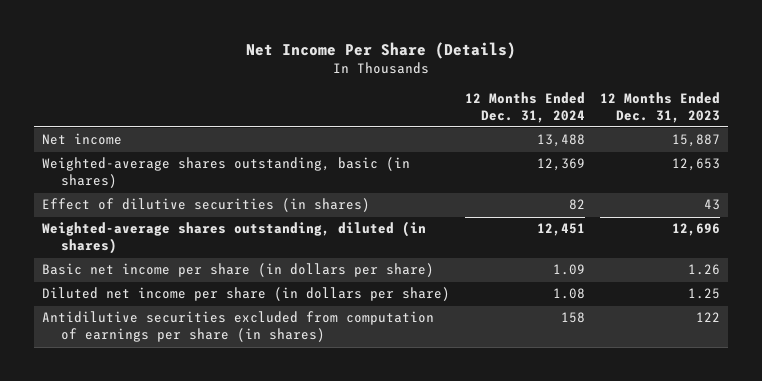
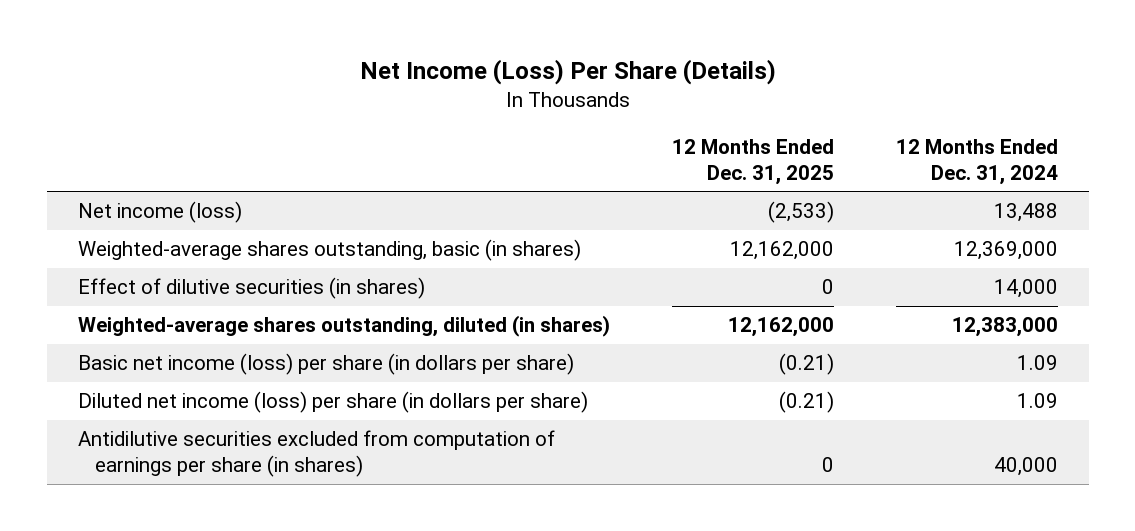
- Net Income Per Share (Details)
+ Net Income (Loss) Per Share (Details)
- | 12 Months Ended Dec. 31, 2024 | 12 Months Ended Dec. 31, 2023
+ | 12 Months Ended Dec. 31, 2025 | 12 Months Ended Dec. 31, 2024
- Net income | 13,488 | 15,887
- Weighted-average shares outstanding, basic (in shares) | 12,369 | 12,653
- Effect of dilutive securities (in shares) | 82 | 43
- Weighted-average shares outstanding, diluted (in shares) | 12,451 | 12,696
- Basic net income per share (in dollars per share) | 1.09 | 1.26
- Diluted net income per share (in dollars per share) | 1.08 | 1.25
- Antidilutive securities excluded from computation of earnings per share (in shares) | 158 | 122
+ Net income (loss) | (2,533) | 13,488
+ Weighted-average shares outstanding, basic (in shares) | 12,162,000 | 12,369,000
+ Effect of dilutive securities (in shares) | 0 | 14,000
+ Weighted-average shares outstanding, diluted (in shares) | 12,162,000 | 12,383,000
+ Basic net income (loss) per share (in dollars per share) | (0.21) | 1.09
+ Diluted net income (loss) per share (in dollars per share) | (0.21) | 1.09
+ Antidilutive securities excluded from computation of earnings per share (in shares) | 0 | 40,000

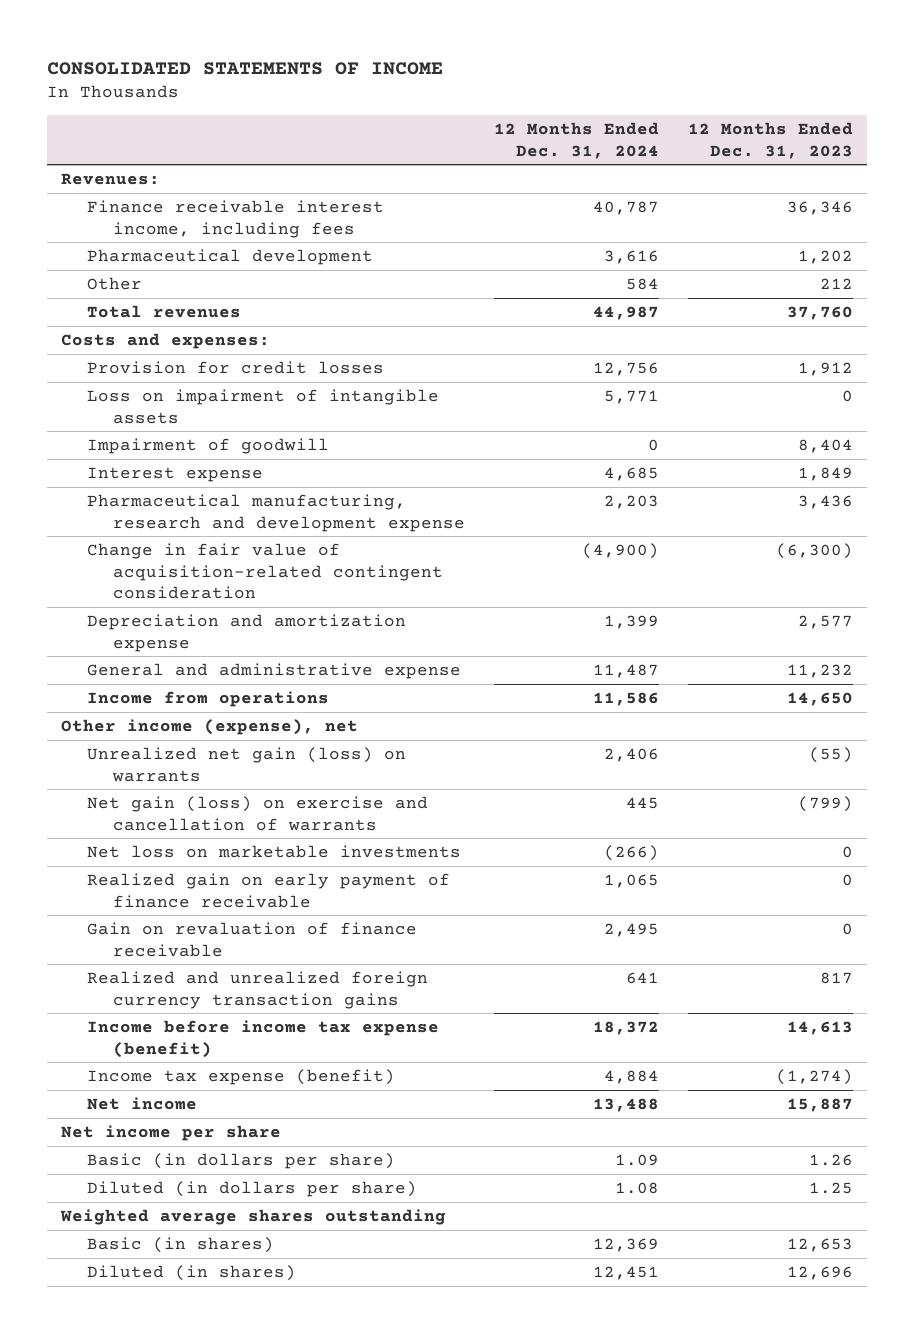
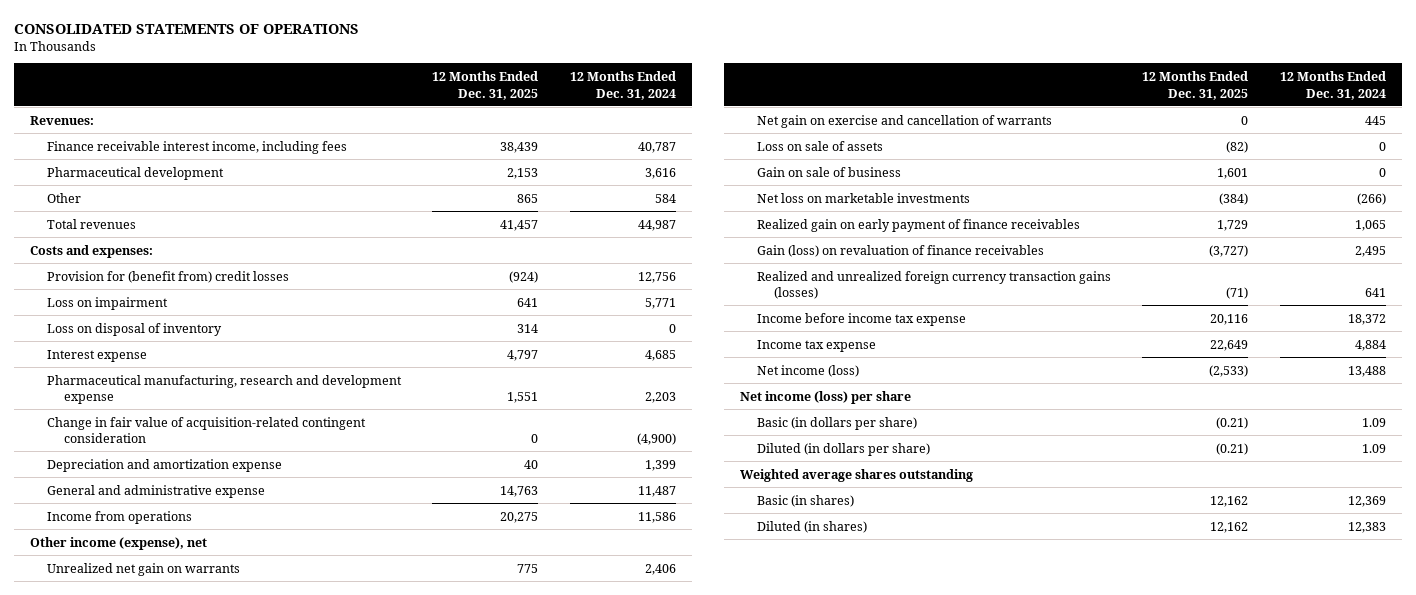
- CONSOLIDATED STATEMENTS OF INCOME
+ CONSOLIDATED STATEMENTS OF OPERATIONS
- | 12 Months Ended Dec. 31, 2024 | 12 Months Ended Dec. 31, 2023
+ | 12 Months Ended Dec. 31, 2025 | 12 Months Ended Dec. 31, 2024
- Provision for credit losses | 12,756 | 1,912
- Loss on impairment of intangible assets | 5,771 | 0
- Impairment of goodwill | 0 | 8,404
+ Provision for (benefit from) credit losses | (924) | 12,756
+ Loss on impairment | 641 | 5,771
+ Loss on disposal of inventory | 314 | 0
- Unrealized net gain (loss) on warrants | 2,406 | (55)
- Net gain (loss) on exercise and cancellation of warrants | 445 | (799)
+ Unrealized net gain on warrants | 775 | 2,406
+ Net gain on exercise and cancellation of warrants | 0 | 445
+ Loss on sale of assets | (82) | 0
+ Gain on sale of business | 1,601 | 0
- Realized gain on early payment of finance receivable | 1,065 | 0
- Gain on revaluation of finance receivable | 2,495 | 0
- Realized and unrealized foreign currency transaction gains | 641 | 817
- Income before income tax expense (benefit) | 18,372 | 14,613
- Income tax expense (benefit) | 4,884 | (1,274)
- Net income | 13,488 | 15,887
- Net income per share
+ Realized gain on early payment of finance receivables | 1,729 | 1,065
+ Gain (loss) on revaluation of finance receivables | (3,727) | 2,495
+ Realized and unrealized foreign currency transaction gains (losses) | (71) | 641
+ Income before income tax expense | 20,116 | 18,372
+ Income tax expense | 22,649 | 4,884
+ Net income (loss) | (2,533) | 13,488
+ Net income (loss) per share
- Diluted (in dollars per share) | 1.08 | 1.25
+ Diluted (in dollars per share) | (0.21) | 1.09
- Diluted (in shares) | 12,451 | 12,696
+ Diluted (in shares) | 12,162 | 12,383

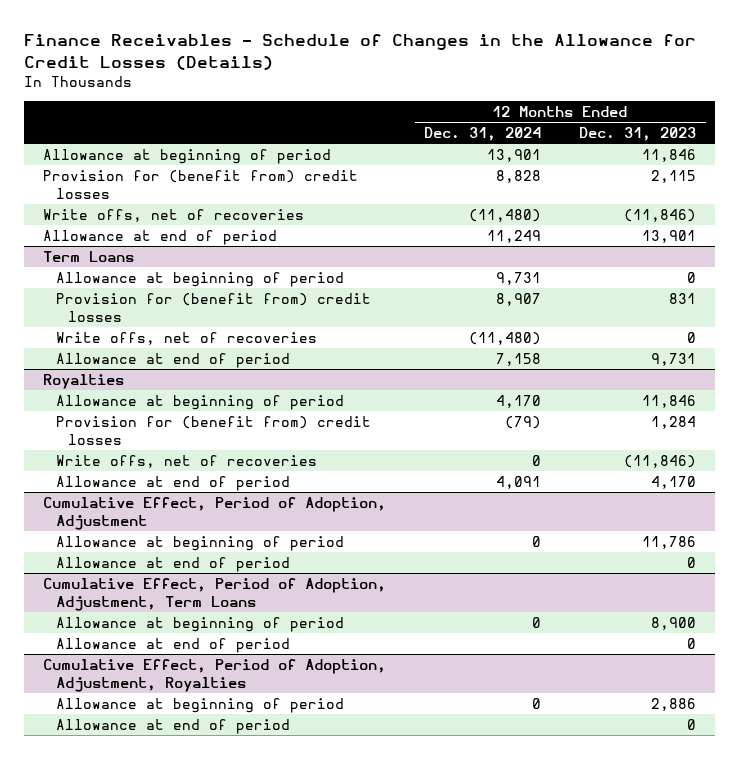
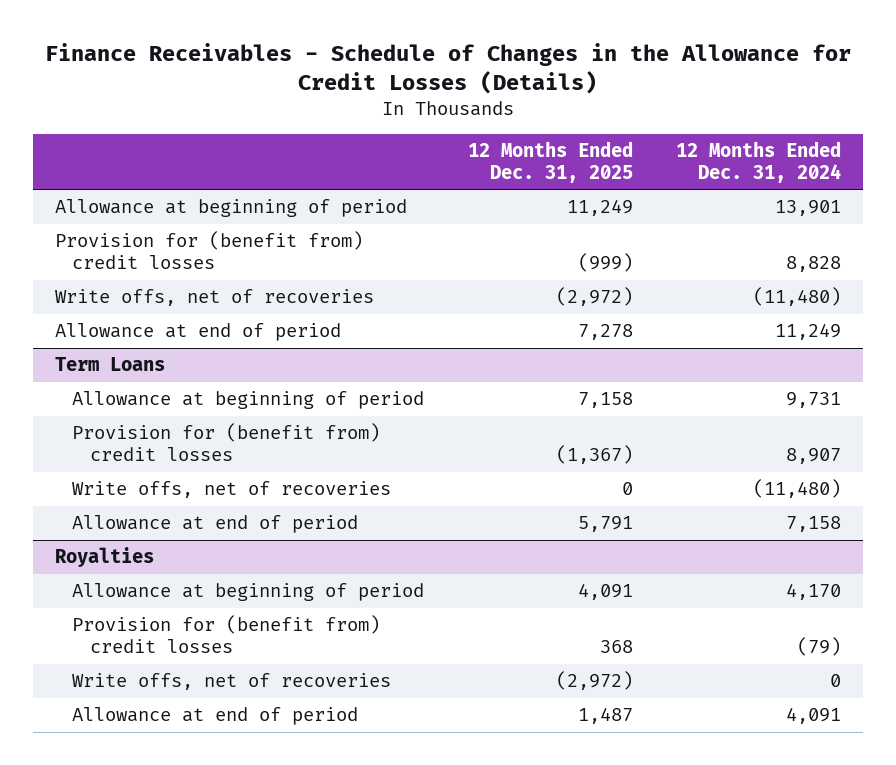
- | 12 Months Ended Dec. 31, 2024 | 12 Months Ended Dec. 31, 2023
+ | 12 Months Ended Dec. 31, 2025 | 12 Months Ended Dec. 31, 2024
- Cumulative Effect, Period of Adoption, Adjustment
- Allowance at beginning of period | 0 | 11,786
- Allowance at end of period | | 0
- Cumulative Effect, Period of Adoption, Adjustment, Term Loans
- Allowance at beginning of period | 0 | 8,900
- Allowance at end of period | | 0
- Cumulative Effect, Period of Adoption, Adjustment, Royalties
- Allowance at beginning of period | 0 | 2,886
- Allowance at end of period | | 0

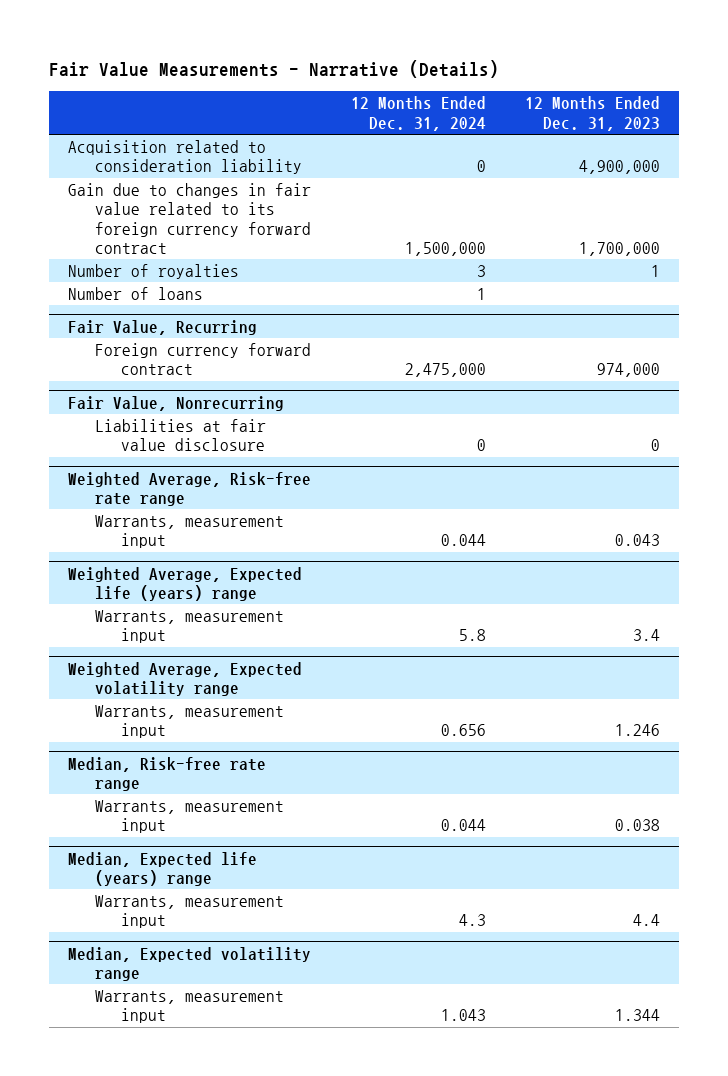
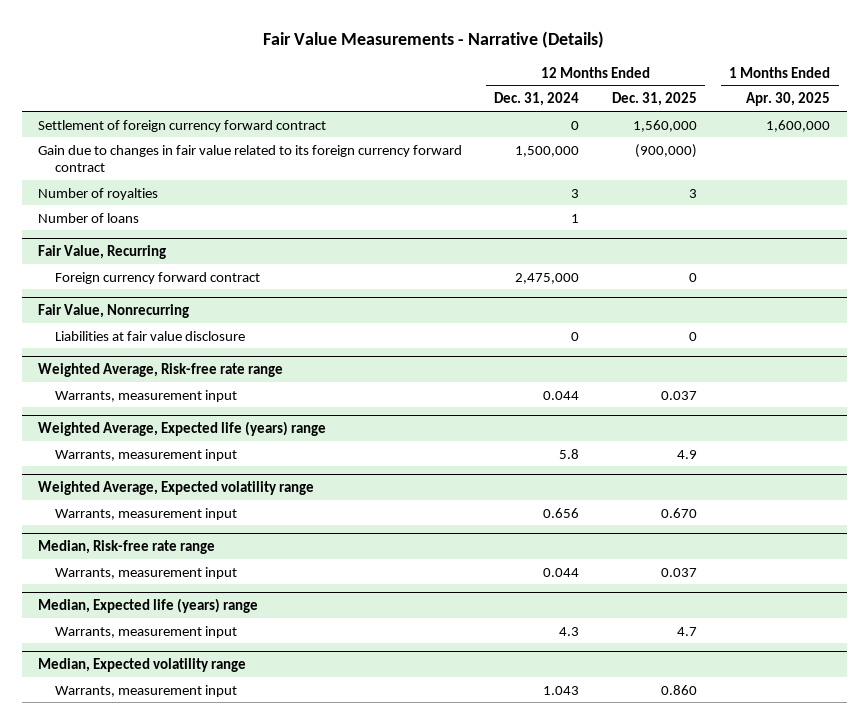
- | 12 Months Ended Dec. 31, 2024 | 12 Months Ended Dec. 31, 2023
+ | 12 Months Ended Dec. 31, 2024 | 12 Months Ended Dec. 31, 2025 | 1 Months Ended Apr. 30, 2025
- Acquisition related to consideration liability | 0 | 4,900,000
+ Settlement of foreign currency forward contract | 0 | 1,560,000 | 1,600,000

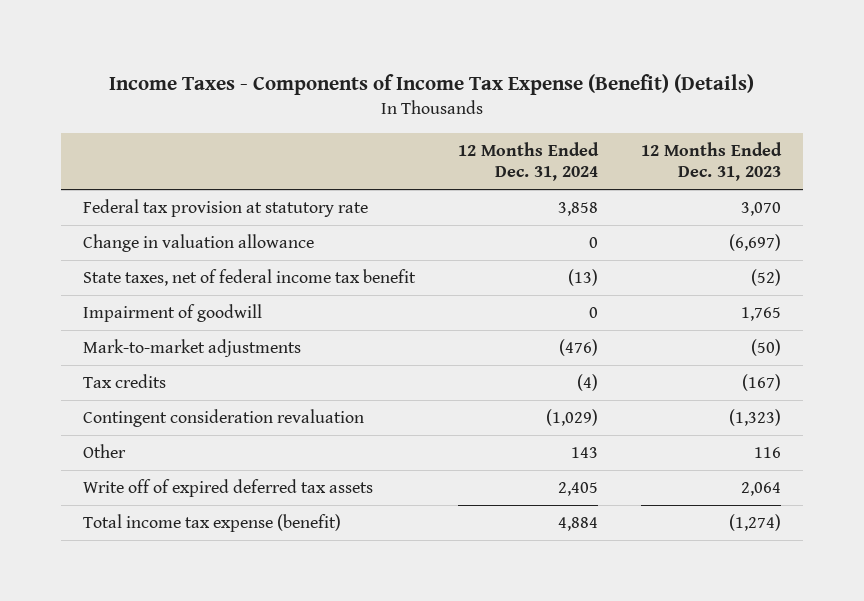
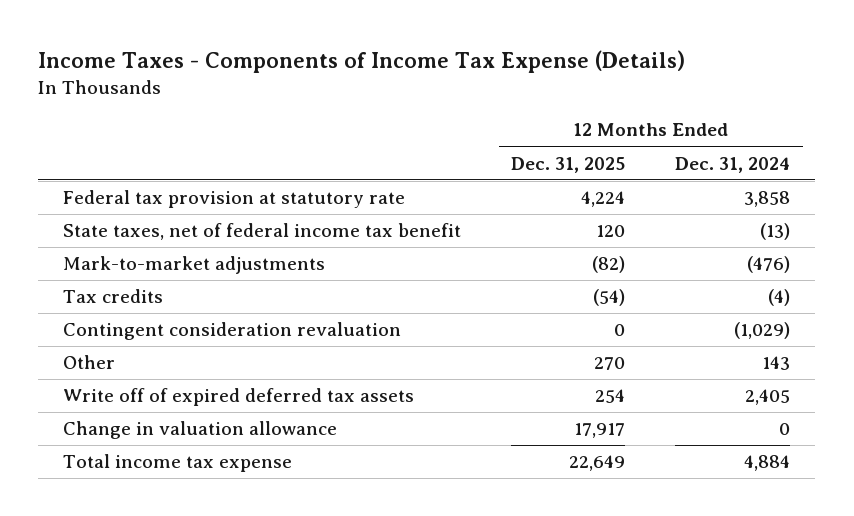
- Income Taxes - Components of Income Tax Expense (Benefit) (Details)
+ Income Taxes - Components of Income Tax Expense (Details)
- | 12 Months Ended Dec. 31, 2024 | 12 Months Ended Dec. 31, 2023
+ | 12 Months Ended Dec. 31, 2025 | 12 Months Ended Dec. 31, 2024
- Impairment of goodwill | 0 | 1,765
- Total income tax expense (benefit) | 4,884 | (1,274)
moved down: Change in valuation allowance | 17,917 | 0
+ Total income tax expense | 22,649 | 4,884

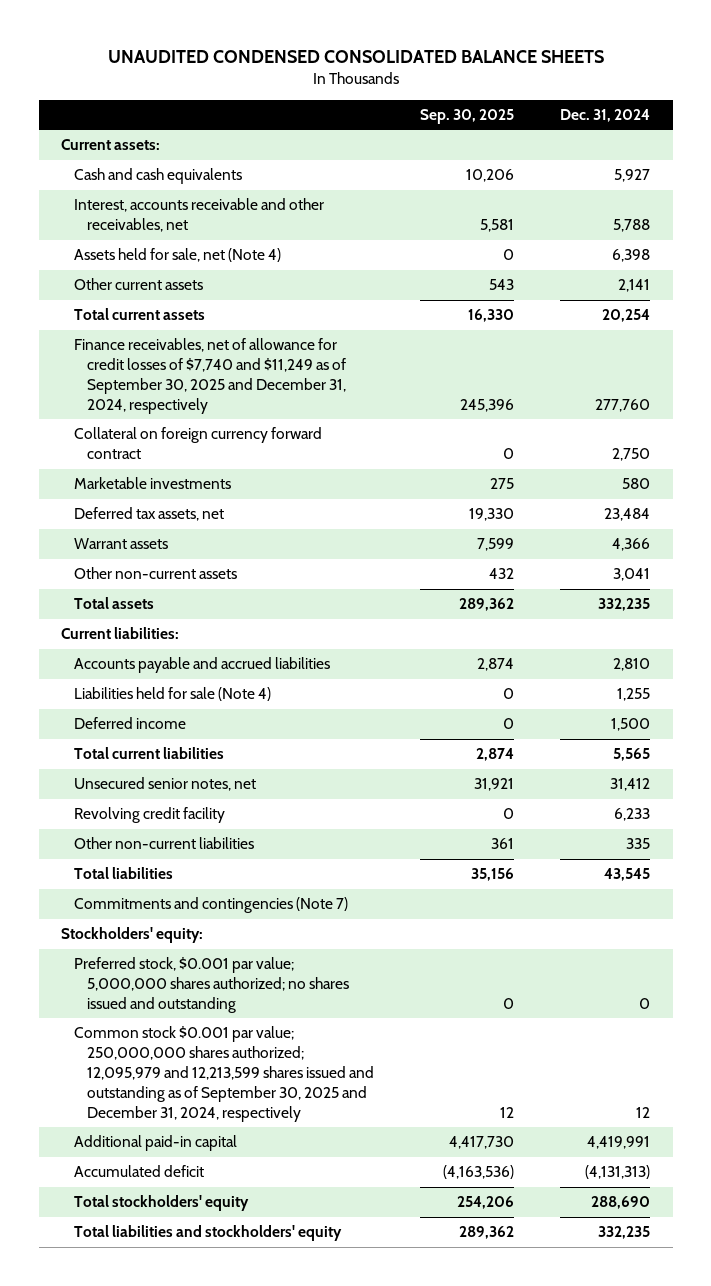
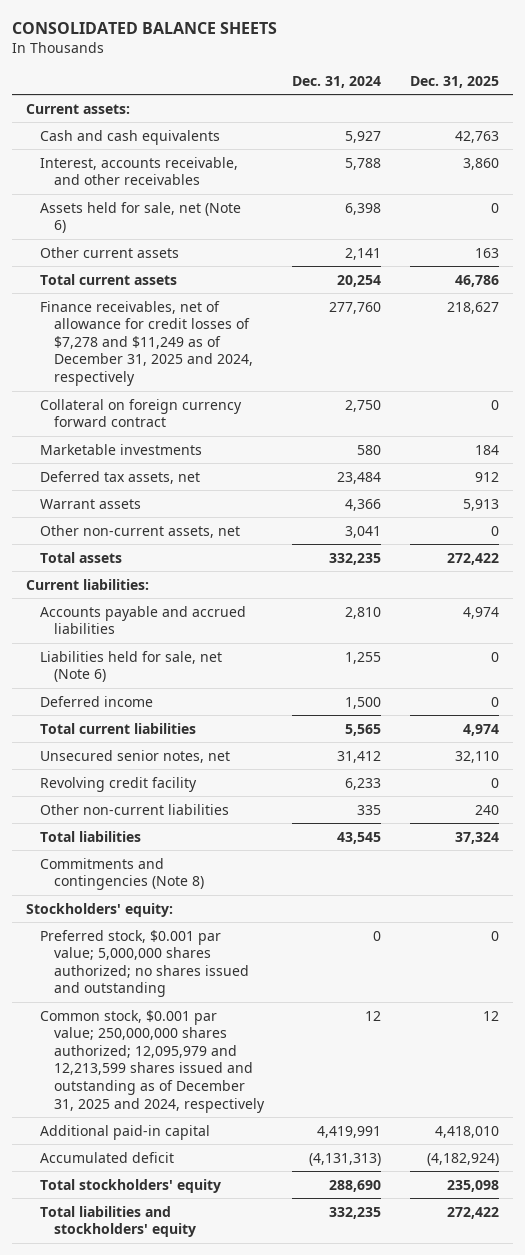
- UNAUDITED CONDENSED CONSOLIDATED BALANCE SHEETS
+ CONSOLIDATED BALANCE SHEETS
- | Sep. 30, 2025 | Dec. 31, 2024
+ | Dec. 31, 2024 | Dec. 31, 2025
- Interest, accounts receivable and other receivables, net | 5,581 | 5,788
- Assets held for sale, net (Note 4) | 0 | 6,398
+ Interest, accounts receivable, and other receivables | 5,788 | 3,860
+ Assets held for sale, net (Note 6) | 6,398 | 0
- Finance receivables, net of allowance for credit losses of $7,740 and $11,249 as of September 30, 2025 and December 31, 2024, respectively | 245,396 | 277,760
+ Finance receivables, net of allowance for credit losses of $7,278 and $11,249 as of December 31, 2025 and 2024, respectively | 277,760 | 218,627
- Other non-current assets | 432 | 3,041
+ Other non-current assets, net | 3,041 | 0
- Liabilities held for sale (Note 4) | 0 | 1,255
+ Liabilities held for sale, net (Note 6) | 1,255 | 0
- Commitments and contingencies (Note 7)
+ Commitments and contingencies (Note 8)
- Common stock $0.001 par value; 250,000,000 shares authorized; 12,095,979 and 12,213,599 shares issued and outstanding as of September 30, 2025 and December 31, 2024, respectively | 12 | 12
+ Common stock, $0.001 par value; 250,000,000 shares authorized; 12,095,979 and 12,213,599 shares issued and outstanding as of December 31, 2025 and 2024, respectively | 12 | 12

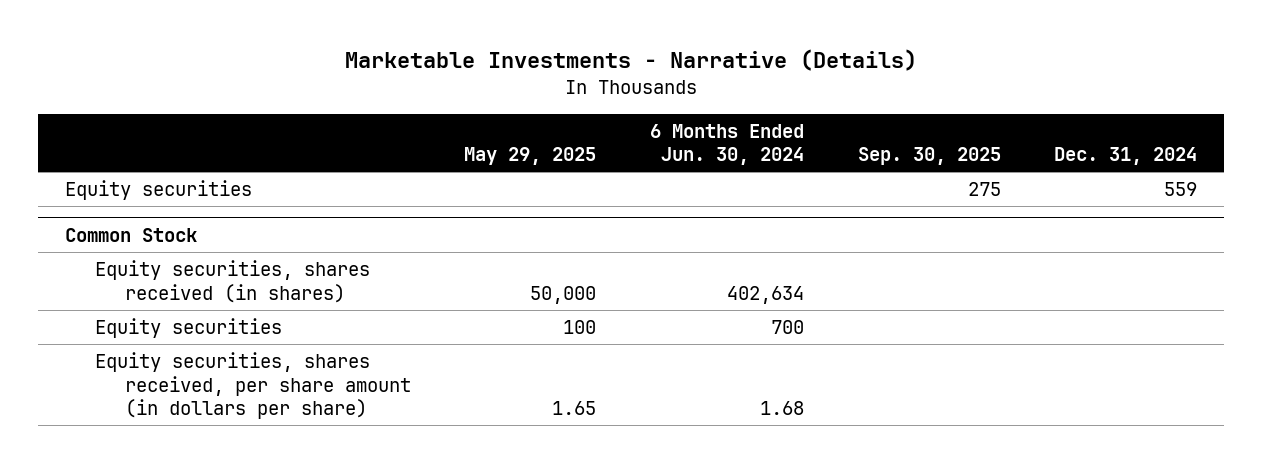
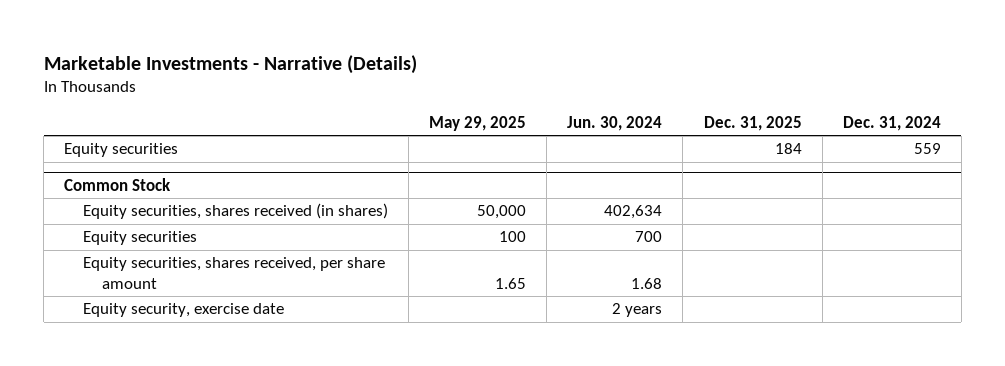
- | May 29, 2025 | 6 Months Ended Jun. 30, 2024 | Sep. 30, 2025 | Dec. 31, 2024
+ | May 29, 2025 | Jun. 30, 2024 | Dec. 31, 2025 | Dec. 31, 2024
@ Common Stock
- Equity securities, shares received, per share amount (in dollars per share) | 1.65 | 1.68 | |
+ Equity securities, shares received, per share amount | 1.65 | 1.68 | |
+ Equity security, exercise date | | 2 years | |

